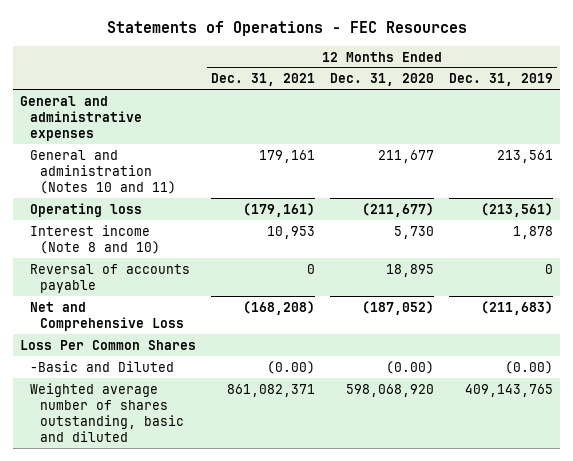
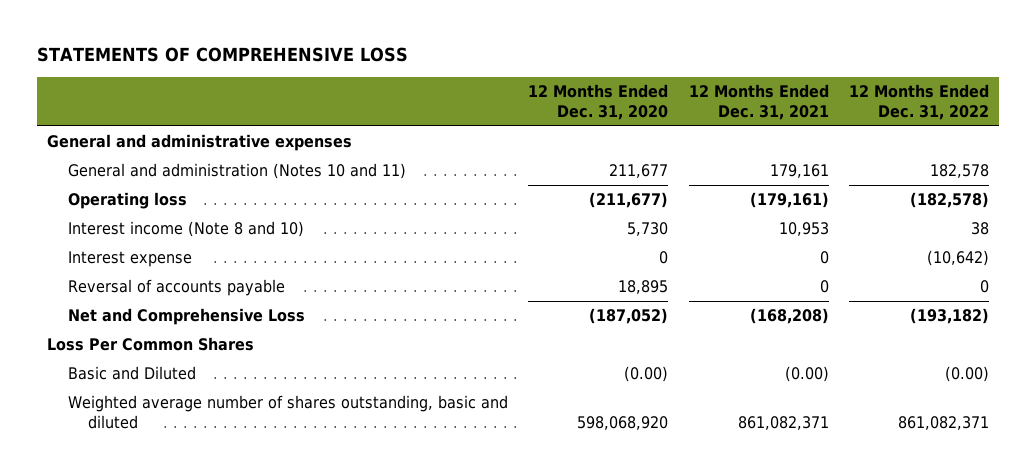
- Statements of Operations - FEC Resources
+ STATEMENTS OF COMPREHENSIVE LOSS
- | 12 Months Ended Dec. 31, 2021 | 12 Months Ended Dec. 31, 2020 | 12 Months Ended Dec. 31, 2019
+ | 12 Months Ended Dec. 31, 2020 | 12 Months Ended Dec. 31, 2021 | 12 Months Ended Dec. 31, 2022
+ Interest expense | 0 | 0 | (10,642)
- -Basic and Diluted | (0.00) | (0.00) | (0.00)
+ Basic and Diluted | (0.00) | (0.00) | (0.00)

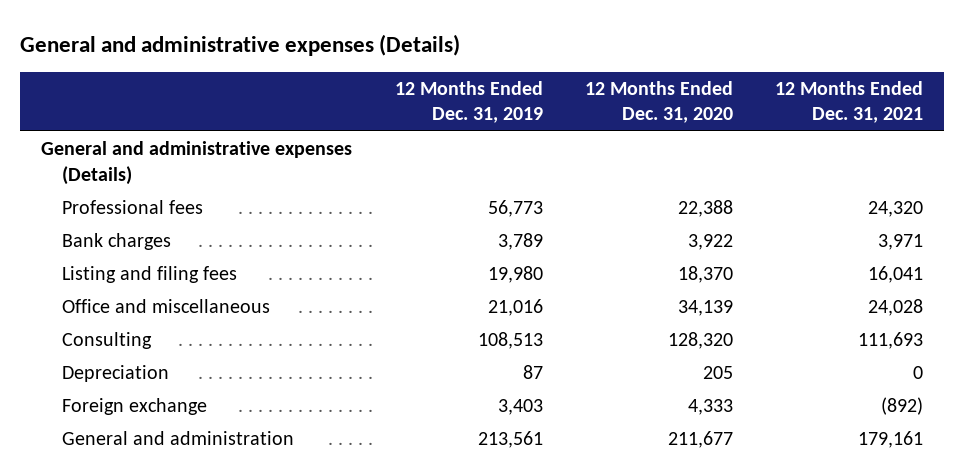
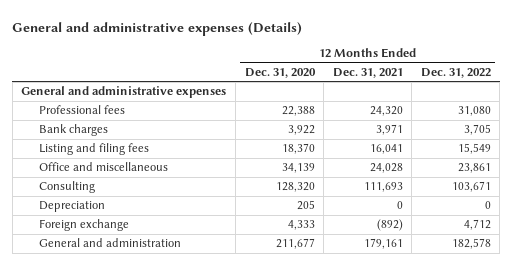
- | 12 Months Ended Dec. 31, 2019 | 12 Months Ended Dec. 31, 2020 | 12 Months Ended Dec. 31, 2021
+ | 12 Months Ended Dec. 31, 2020 | 12 Months Ended Dec. 31, 2021 | 12 Months Ended Dec. 31, 2022
- General and administrative expenses (Details)
+ General and administrative expenses

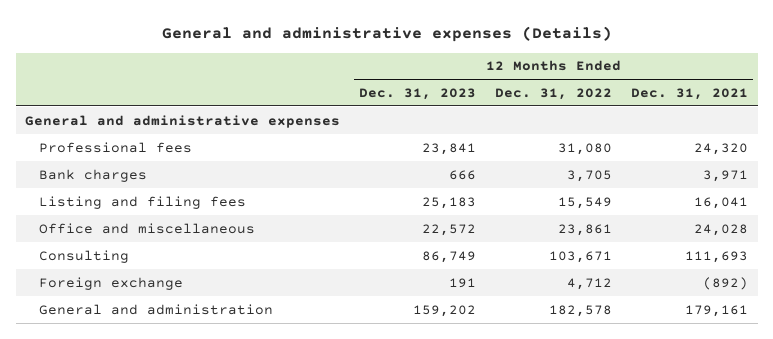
- | 12 Months Ended Dec. 31, 2020 | 12 Months Ended Dec. 31, 2021 | 12 Months Ended Dec. 31, 2022
+ | 12 Months Ended Dec. 31, 2023 | 12 Months Ended Dec. 31, 2022 | 12 Months Ended Dec. 31, 2021
- Depreciation | 205 | 0 | 0

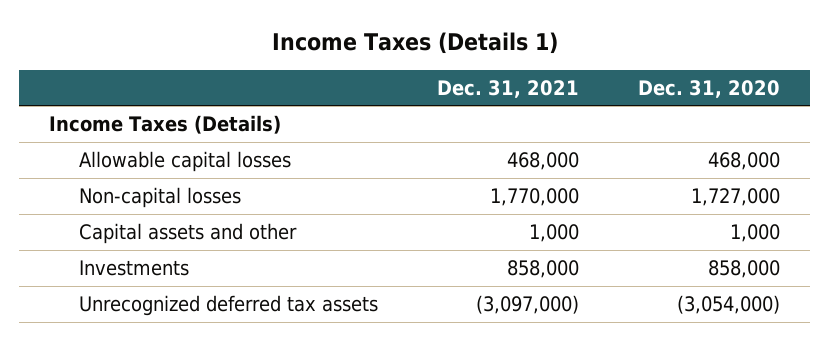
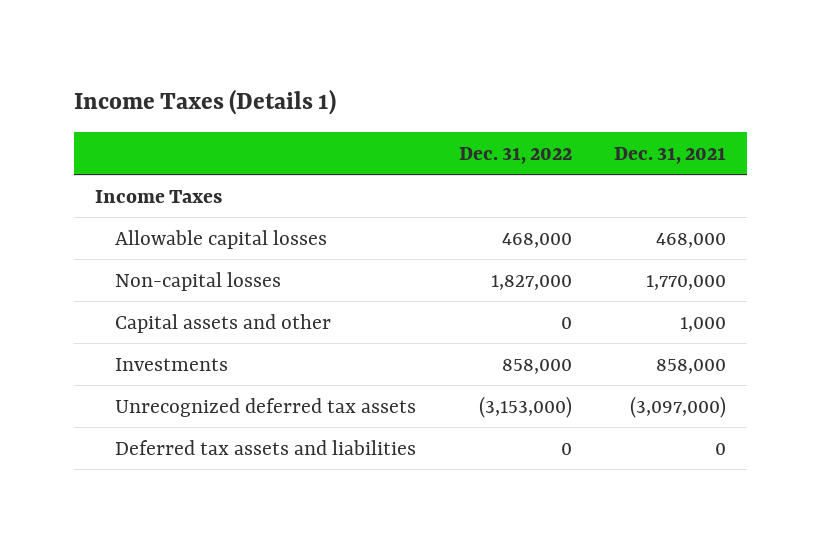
- | Dec. 31, 2021 | Dec. 31, 2020
+ | Dec. 31, 2022 | Dec. 31, 2021
- Income Taxes (Details)
+ Income Taxes
+ Deferred tax assets and liabilities | 0 | 0

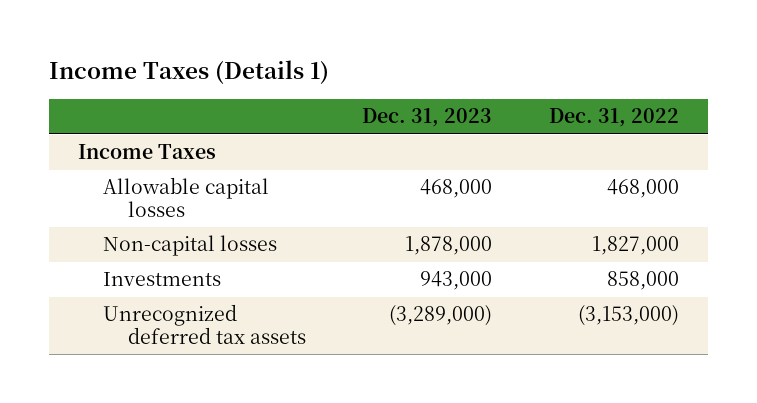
- | Dec. 31, 2022 | Dec. 31, 2021
+ | Dec. 31, 2023 | Dec. 31, 2022
- Capital assets and other | 0 | 1,000
- Deferred tax assets and liabilities | 0 | 0

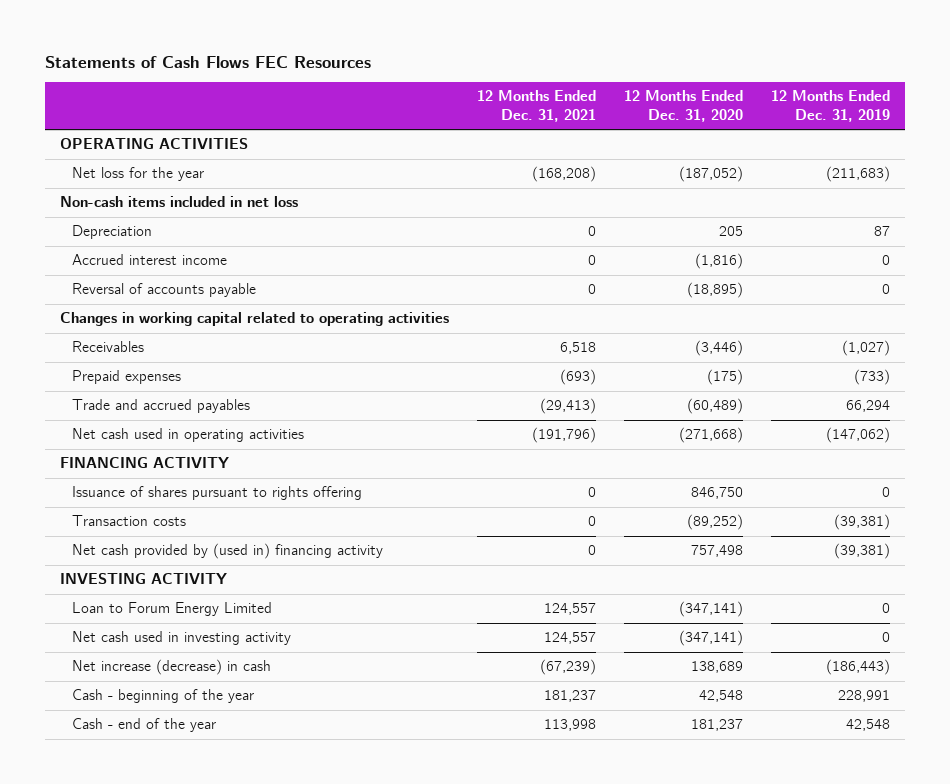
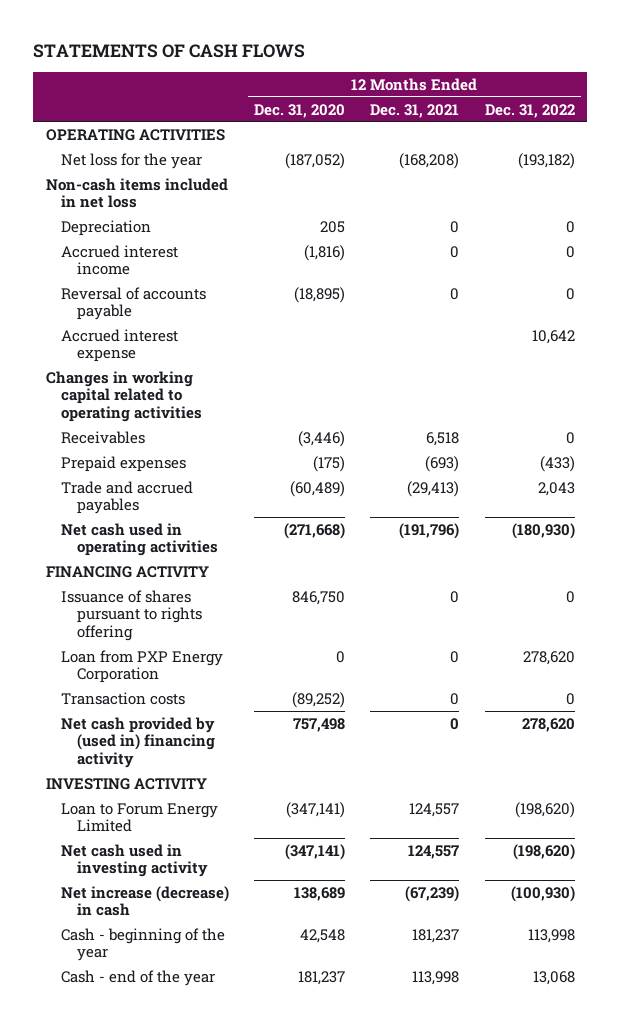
- Statements of Cash Flows FEC Resources
+ STATEMENTS OF CASH FLOWS
- | 12 Months Ended Dec. 31, 2021 | 12 Months Ended Dec. 31, 2020 | 12 Months Ended Dec. 31, 2019
+ | 12 Months Ended Dec. 31, 2020 | 12 Months Ended Dec. 31, 2021 | 12 Months Ended Dec. 31, 2022
+ Accrued interest expense | | | 10,642
+ Loan from PXP Energy Corporation | 0 | 0 | 278,620

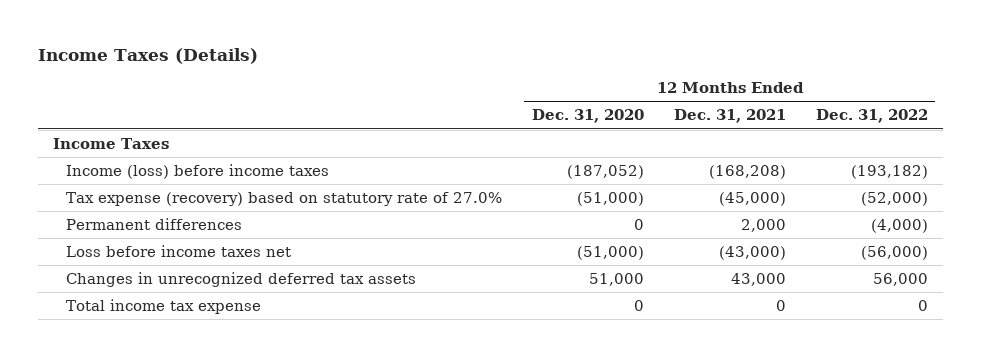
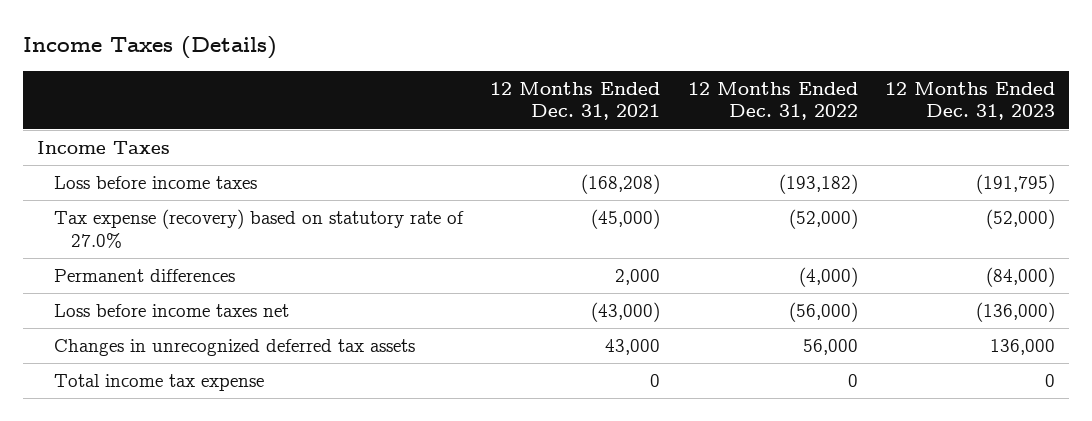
- | 12 Months Ended Dec. 31, 2020 | 12 Months Ended Dec. 31, 2021 | 12 Months Ended Dec. 31, 2022
+ | 12 Months Ended Dec. 31, 2021 | 12 Months Ended Dec. 31, 2022 | 12 Months Ended Dec. 31, 2023
- Income (loss) before income taxes | (187,052) | (168,208) | (193,182)
+ Loss before income taxes | (168,208) | (193,182) | (191,795)

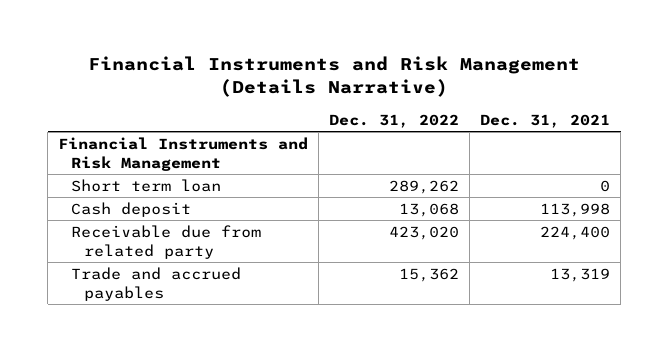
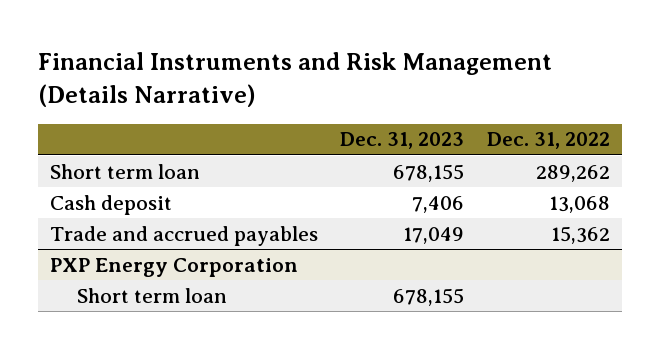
- | Dec. 31, 2022 | Dec. 31, 2021
+ | Dec. 31, 2023 | Dec. 31, 2022
- Financial Instruments and Risk Management
- Receivable due from related party | 423,020 | 224,400
+ PXP Energy Corporation
+ Short term loan | 678,155 |

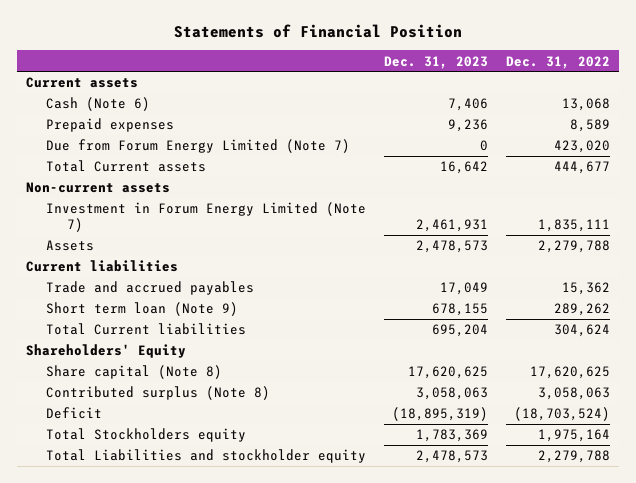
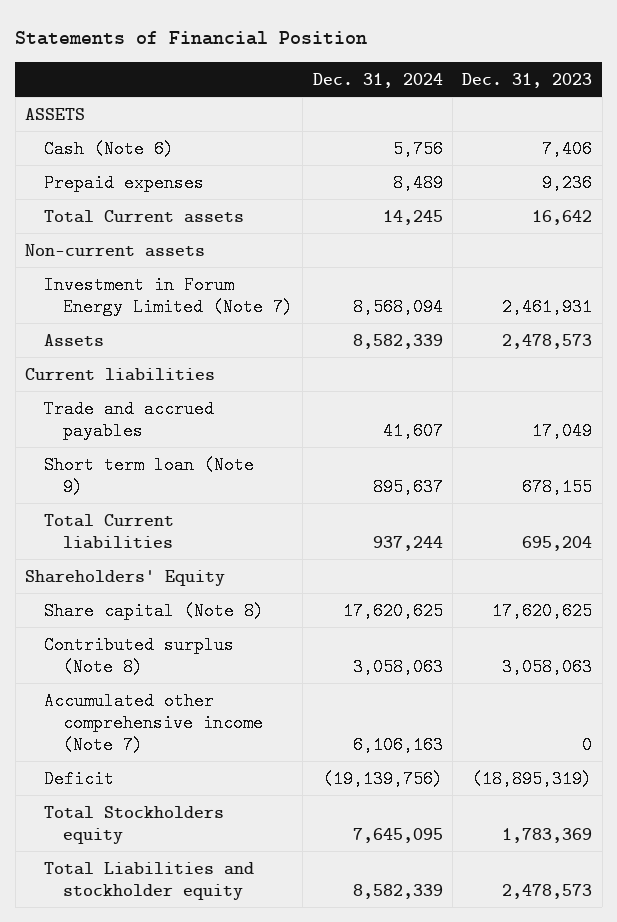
- | Dec. 31, 2023 | Dec. 31, 2022
+ | Dec. 31, 2024 | Dec. 31, 2023
- Current assets
+ ASSETS
- Due from Forum Energy Limited (Note 7) | 0 | 423,020
+ Accumulated other comprehensive income (Note 7) | 6,106,163 | 0

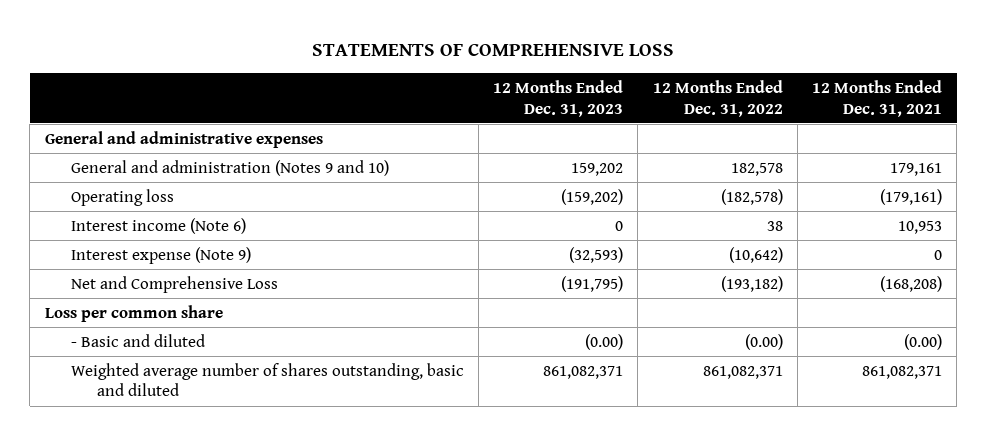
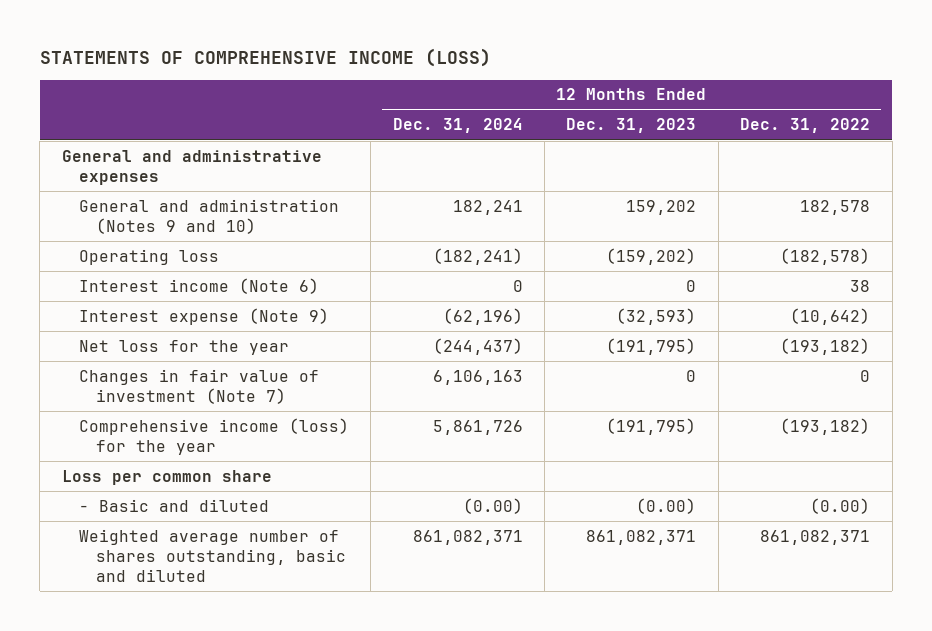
- STATEMENTS OF COMPREHENSIVE LOSS
+ STATEMENTS OF COMPREHENSIVE INCOME (LOSS)
- | 12 Months Ended Dec. 31, 2023 | 12 Months Ended Dec. 31, 2022 | 12 Months Ended Dec. 31, 2021
+ | 12 Months Ended Dec. 31, 2024 | 12 Months Ended Dec. 31, 2023 | 12 Months Ended Dec. 31, 2022
- Net and Comprehensive Loss | (191,795) | (193,182) | (168,208)
+ Net loss for the year | (244,437) | (191,795) | (193,182)
+ Changes in fair value of investment (Note 7) | 6,106,163 | 0 | 0
+ Comprehensive income (loss) for the year | 5,861,726 | (191,795) | (193,182)

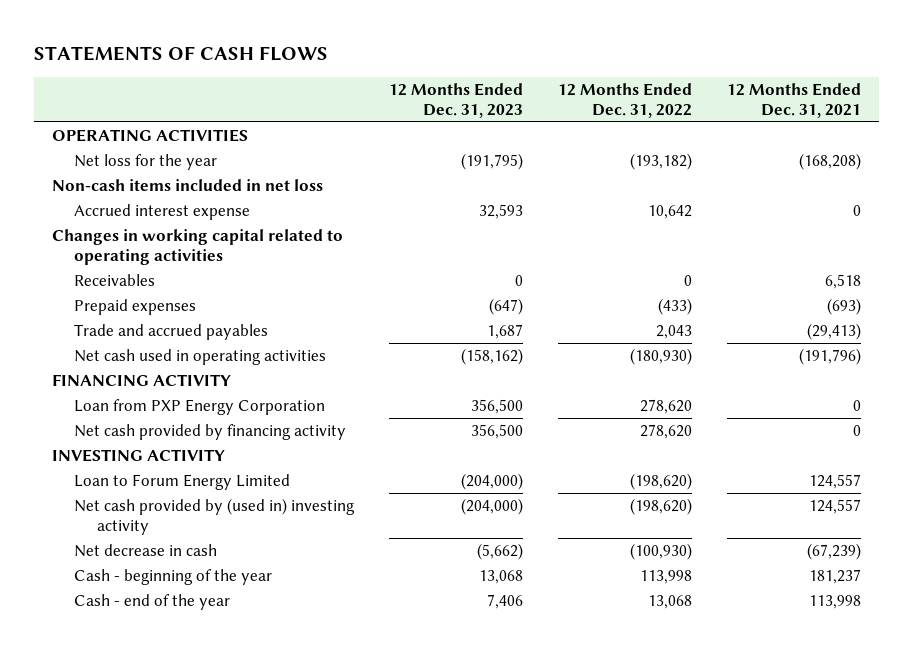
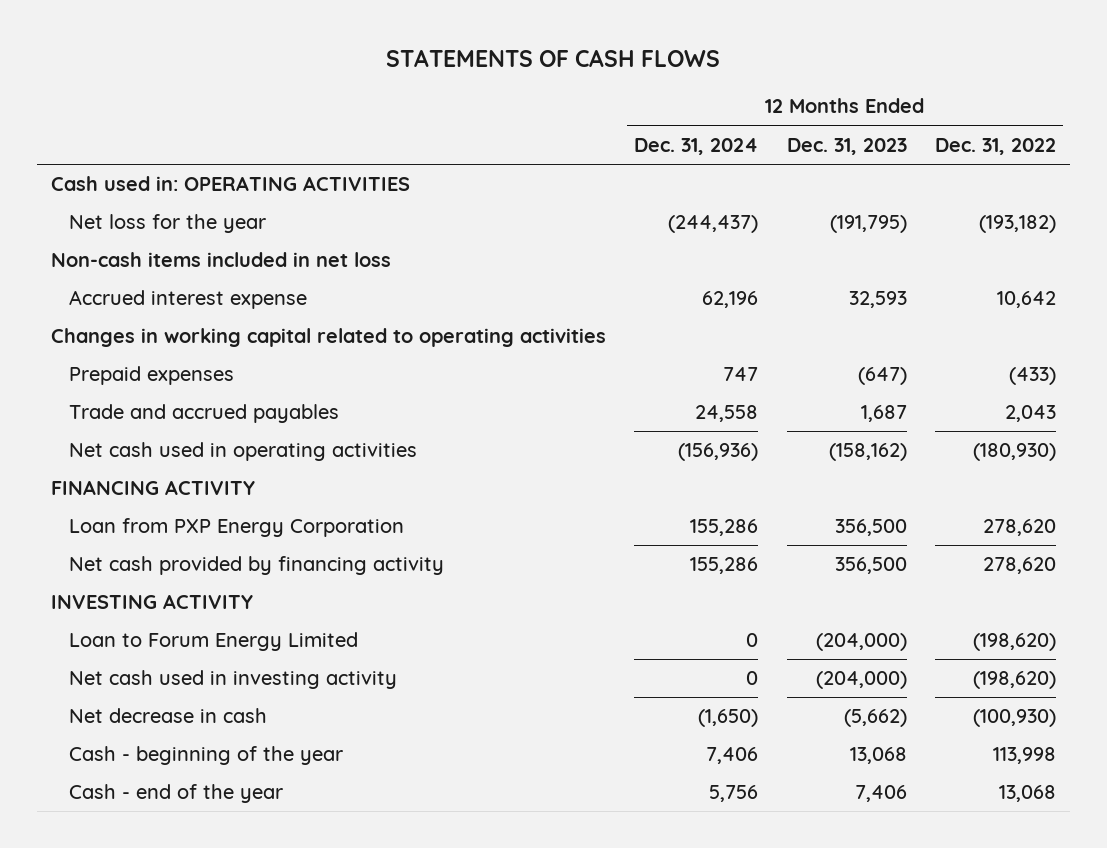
- | 12 Months Ended Dec. 31, 2023 | 12 Months Ended Dec. 31, 2022 | 12 Months Ended Dec. 31, 2021
+ | 12 Months Ended Dec. 31, 2024 | 12 Months Ended Dec. 31, 2023 | 12 Months Ended Dec. 31, 2022
- OPERATING ACTIVITIES
+ Cash used in: OPERATING ACTIVITIES
- Receivables | 0 | 0 | 6,518
- Net cash provided by (used in) investing activity | (204,000) | (198,620) | 124,557
+ Net cash used in investing activity | 0 | (204,000) | (198,620)

